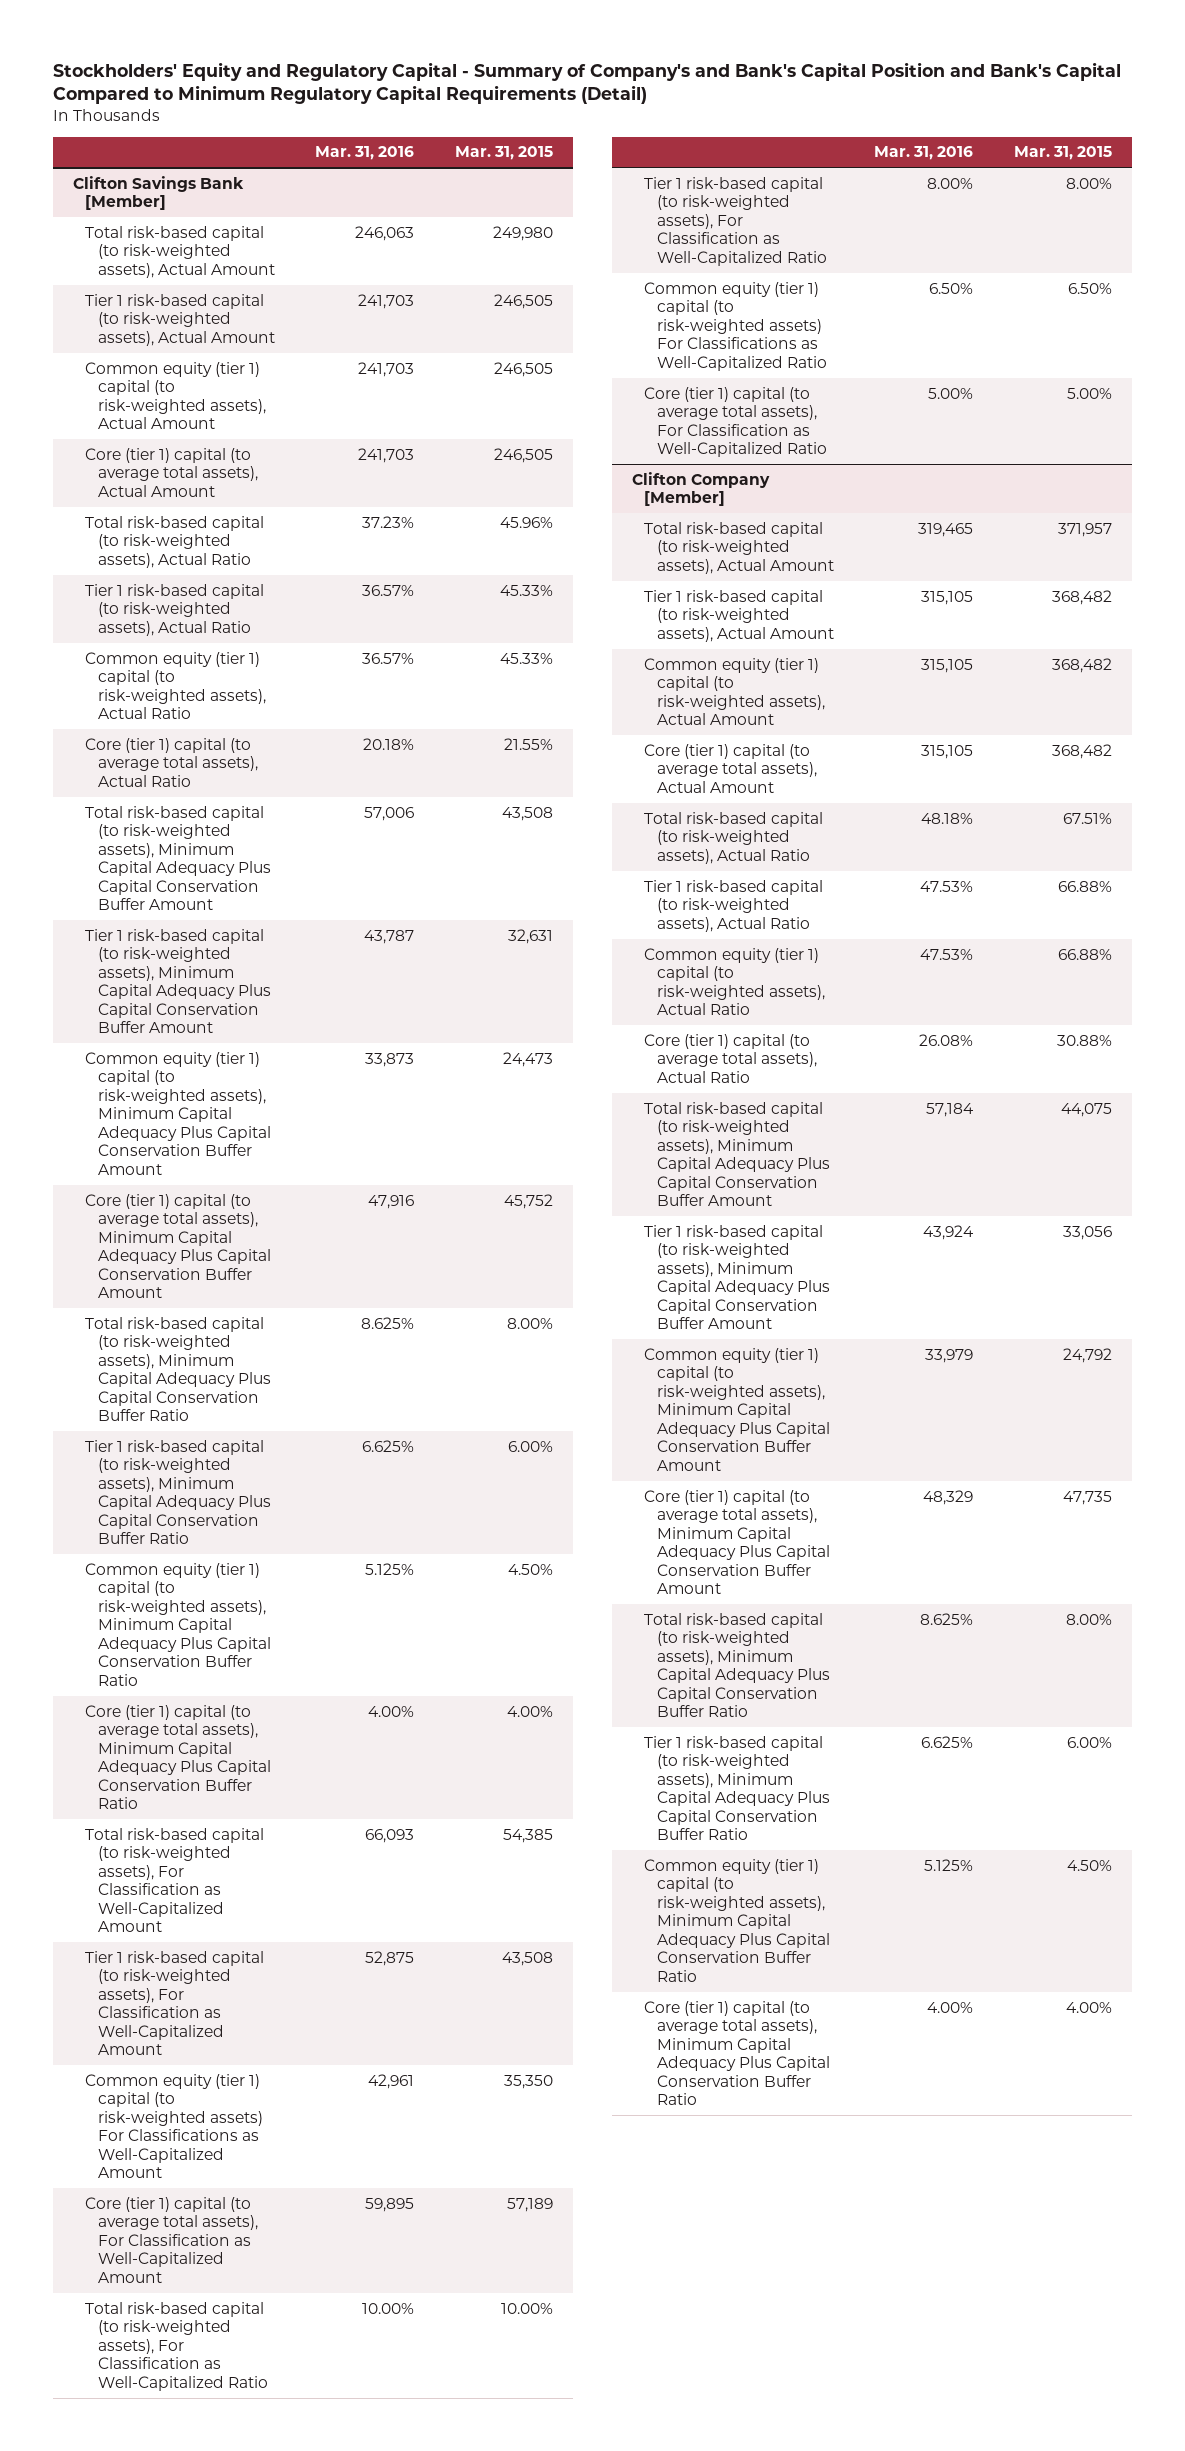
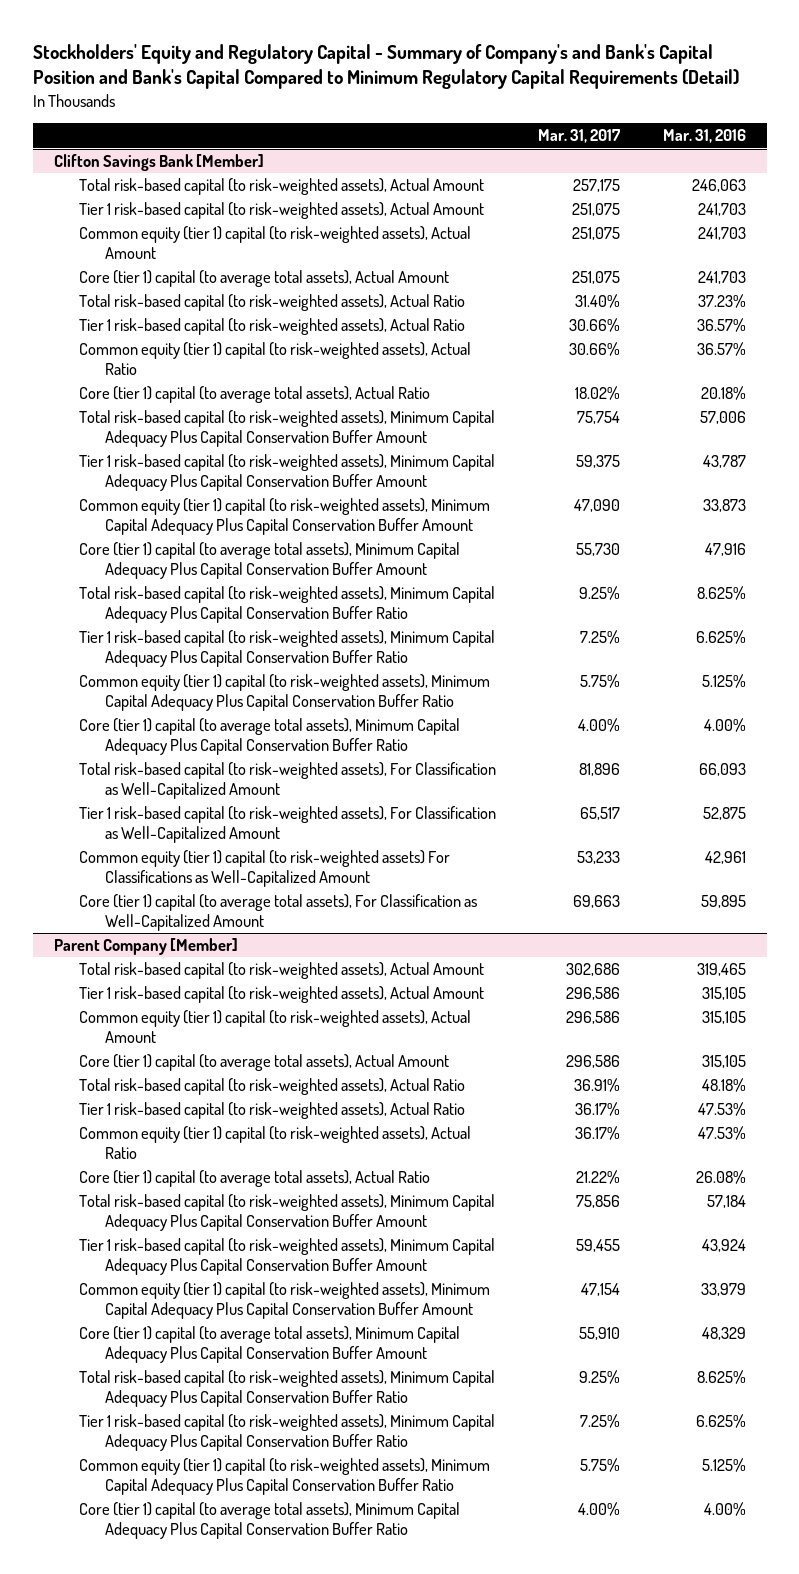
- | Mar. 31, 2016 | Mar. 31, 2015
+ | Mar. 31, 2017 | Mar. 31, 2016
@ Clifton Savings Bank [Member]
- Total risk-based capital (to risk-weighted assets), For Classification as Well-Capitalized Ratio | 10.00% | 10.00%
- Tier 1 risk-based capital (to risk-weighted assets), For Classification as Well-Capitalized Ratio | 8.00% | 8.00%
- Common equity (tier 1) capital (to risk-weighted assets) For Classifications as Well-Capitalized Ratio | 6.50% | 6.50%
- Core (tier 1) capital (to average total assets), For Classification as Well-Capitalized Ratio | 5.00% | 5.00%
- Clifton Company [Member]
+ Parent Company [Member]

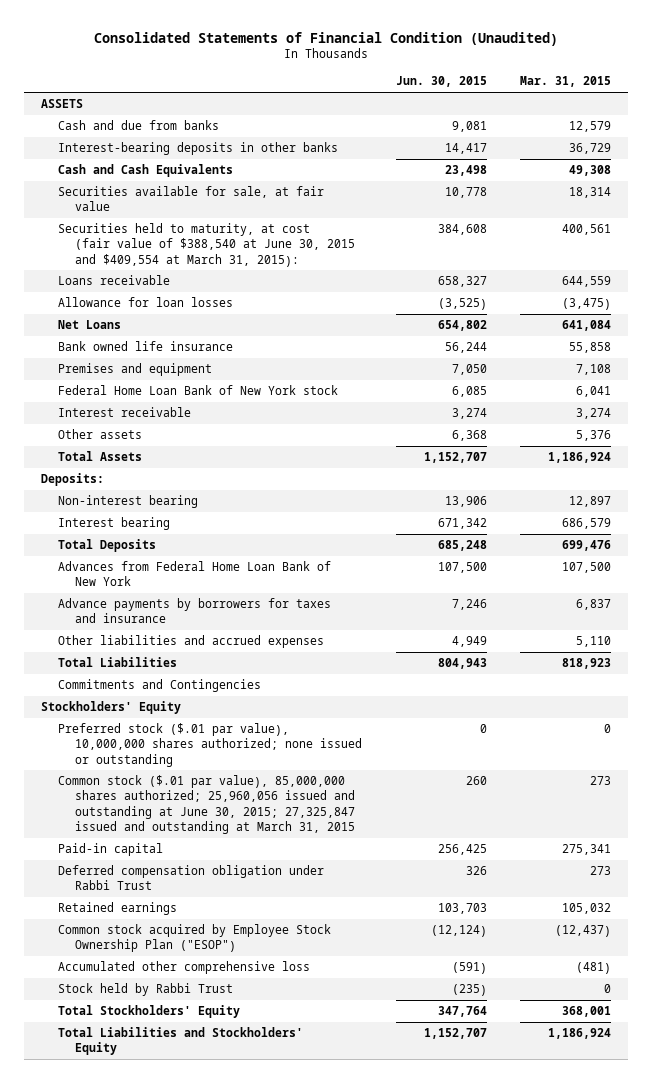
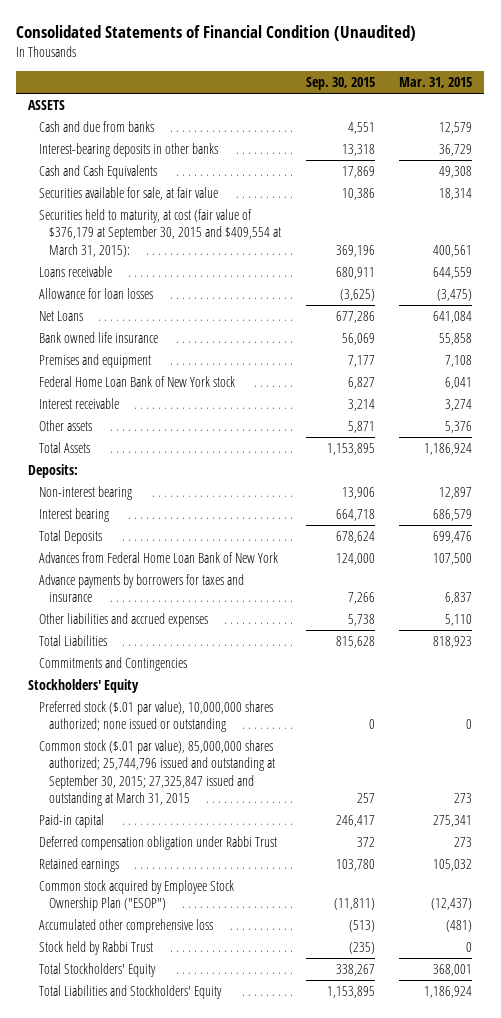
- | Jun. 30, 2015 | Mar. 31, 2015
+ | Sep. 30, 2015 | Mar. 31, 2015
- Securities held to maturity, at cost (fair value of $388,540 at June 30, 2015 and $409,554 at March 31, 2015): | 384,608 | 400,561
+ Securities held to maturity, at cost (fair value of $376,179 at September 30, 2015 and $409,554 at March 31, 2015): | 369,196 | 400,561
- Common stock ($.01 par value), 85,000,000 shares authorized; 25,960,056 issued and outstanding at June 30, 2015; 27,325,847 issued and outstanding at March 31, 2015 | 260 | 273
+ Common stock ($.01 par value), 85,000,000 shares authorized; 25,744,796 issued and outstanding at September 30, 2015; 27,325,847 issued and outstanding at March 31, 2015 | 257 | 273

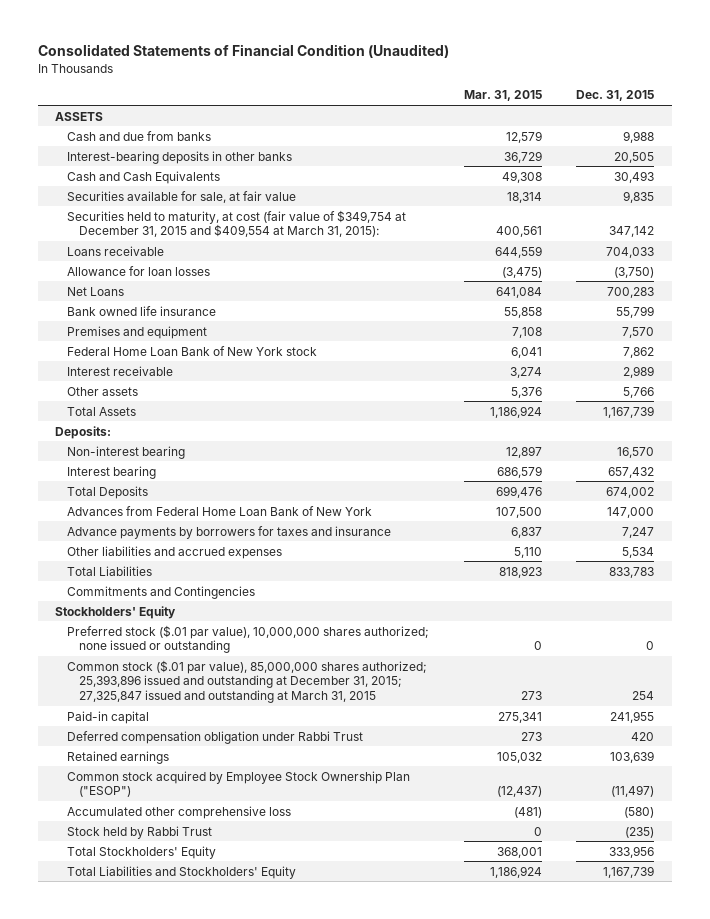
- | Sep. 30, 2015 | Mar. 31, 2015
+ | Mar. 31, 2015 | Dec. 31, 2015
- Securities held to maturity, at cost (fair value of $376,179 at September 30, 2015 and $409,554 at March 31, 2015): | 369,196 | 400,561
+ Securities held to maturity, at cost (fair value of $349,754 at December 31, 2015 and $409,554 at March 31, 2015): | 400,561 | 347,142
- Common stock ($.01 par value), 85,000,000 shares authorized; 25,744,796 issued and outstanding at September 30, 2015; 27,325,847 issued and outstanding at March 31, 2015 | 257 | 273
+ Common stock ($.01 par value), 85,000,000 shares authorized; 25,393,896 issued and outstanding at December 31, 2015; 27,325,847 issued and outstanding at March 31, 2015 | 273 | 254

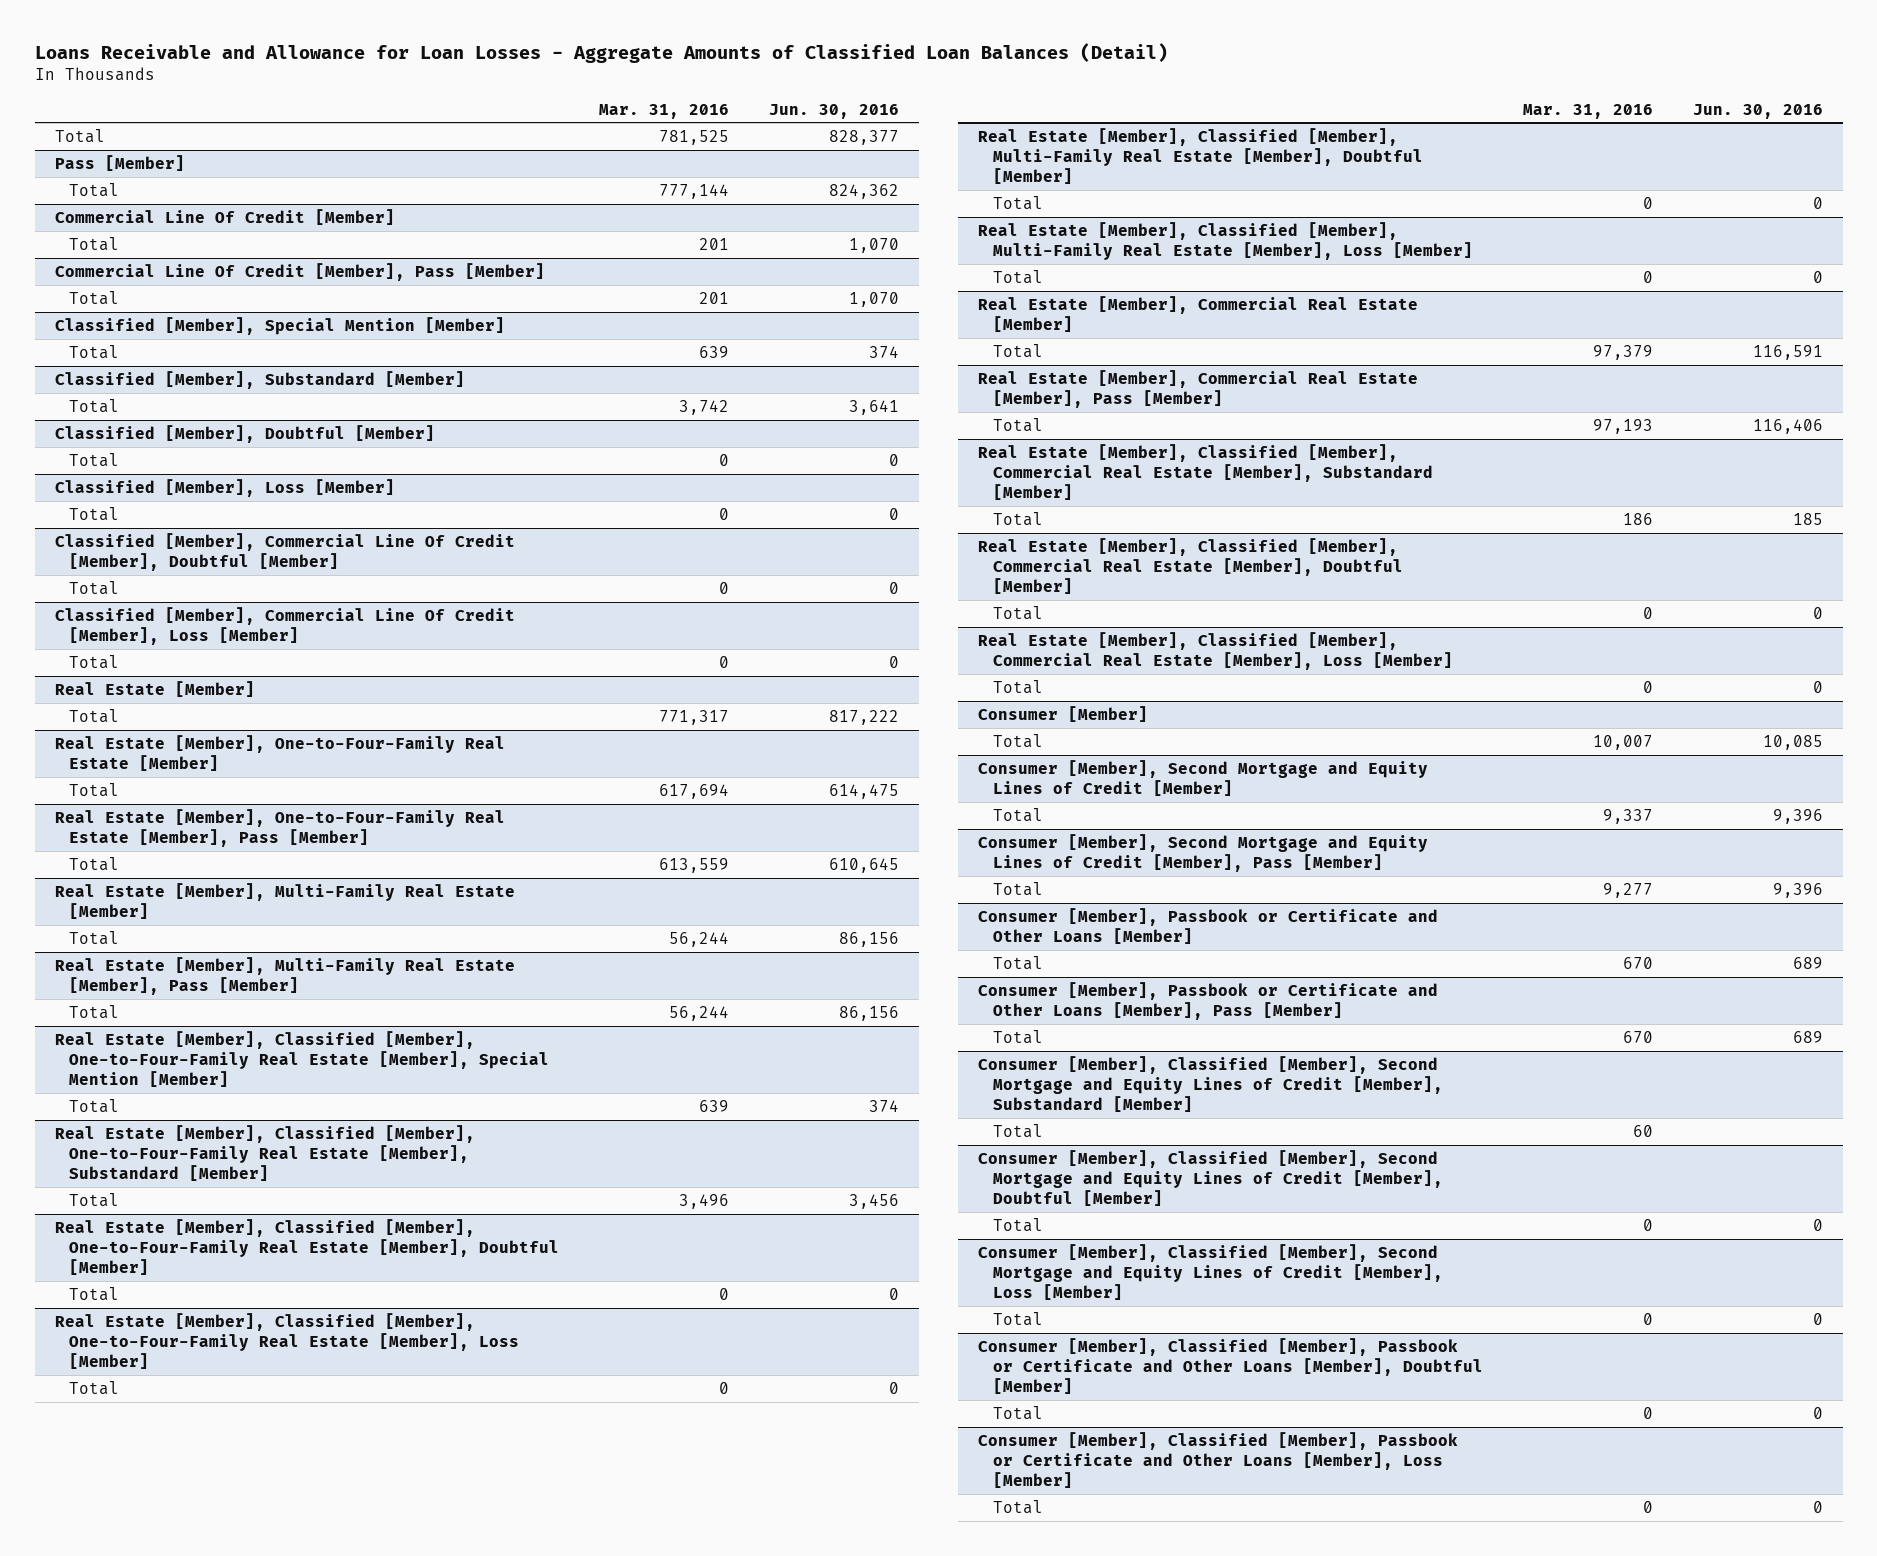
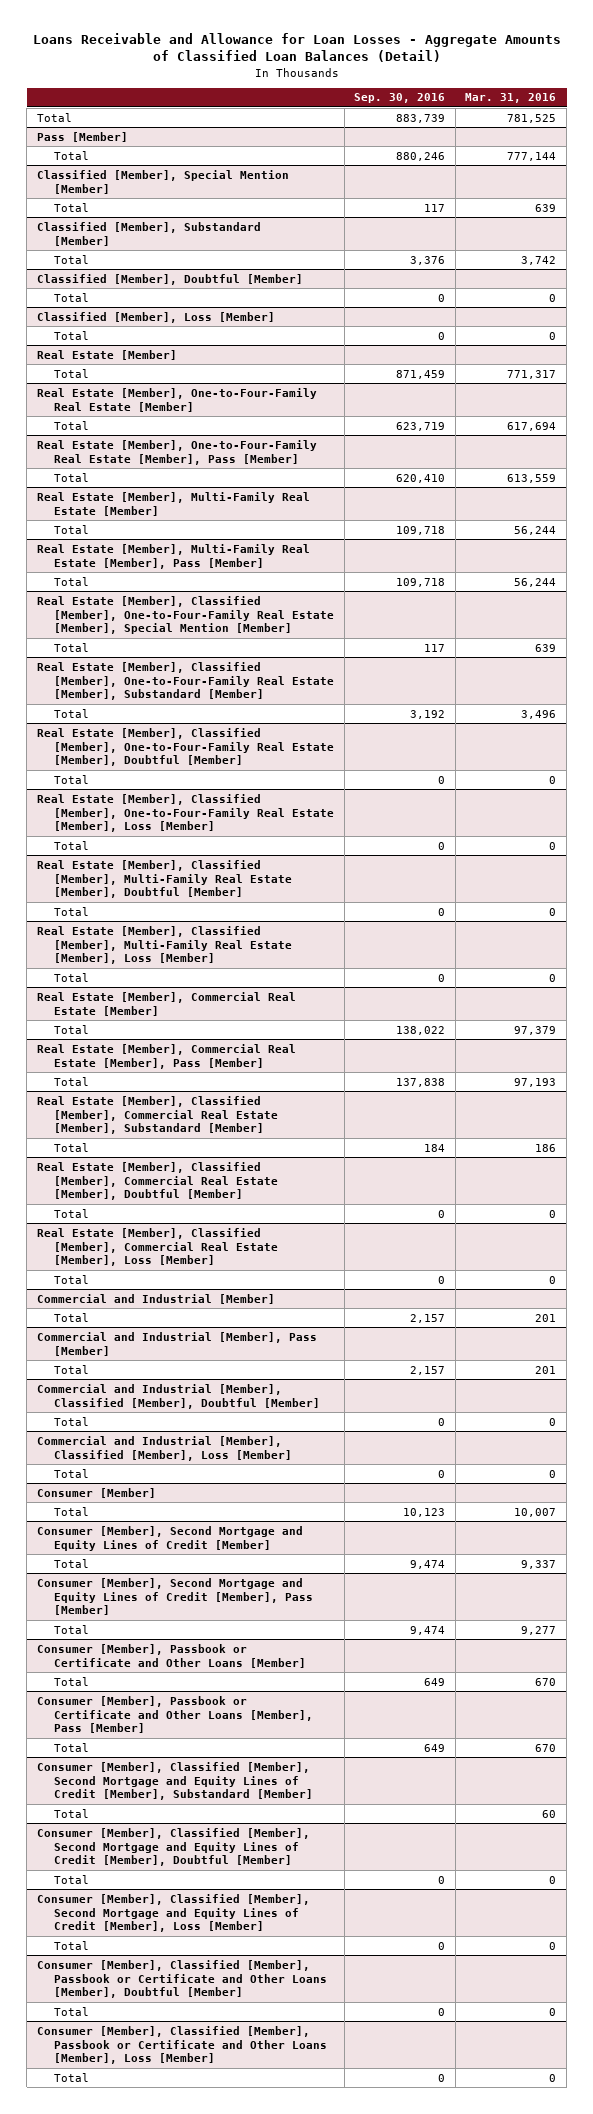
- | Mar. 31, 2016 | Jun. 30, 2016
+ | Sep. 30, 2016 | Mar. 31, 2016
- Commercial Line Of Credit [Member]
- Total | 201 | 1,070
- Commercial Line Of Credit [Member], Pass [Member]
- Total | 201 | 1,070
- Classified [Member], Commercial Line Of Credit [Member], Doubtful [Member]
- Total | 0 | 0
- Classified [Member], Commercial Line Of Credit [Member], Loss [Member]
- Total | 0 | 0
+ Commercial and Industrial [Member]
+ Total | 2,157 | 201
+ Commercial and Industrial [Member], Pass [Member]
+ Total | 2,157 | 201
+ Commercial and Industrial [Member], Classified [Member], Doubtful [Member]
+ Total | 0 | 0
+ Commercial and Industrial [Member], Classified [Member], Loss [Member]
+ Total | 0 | 0

